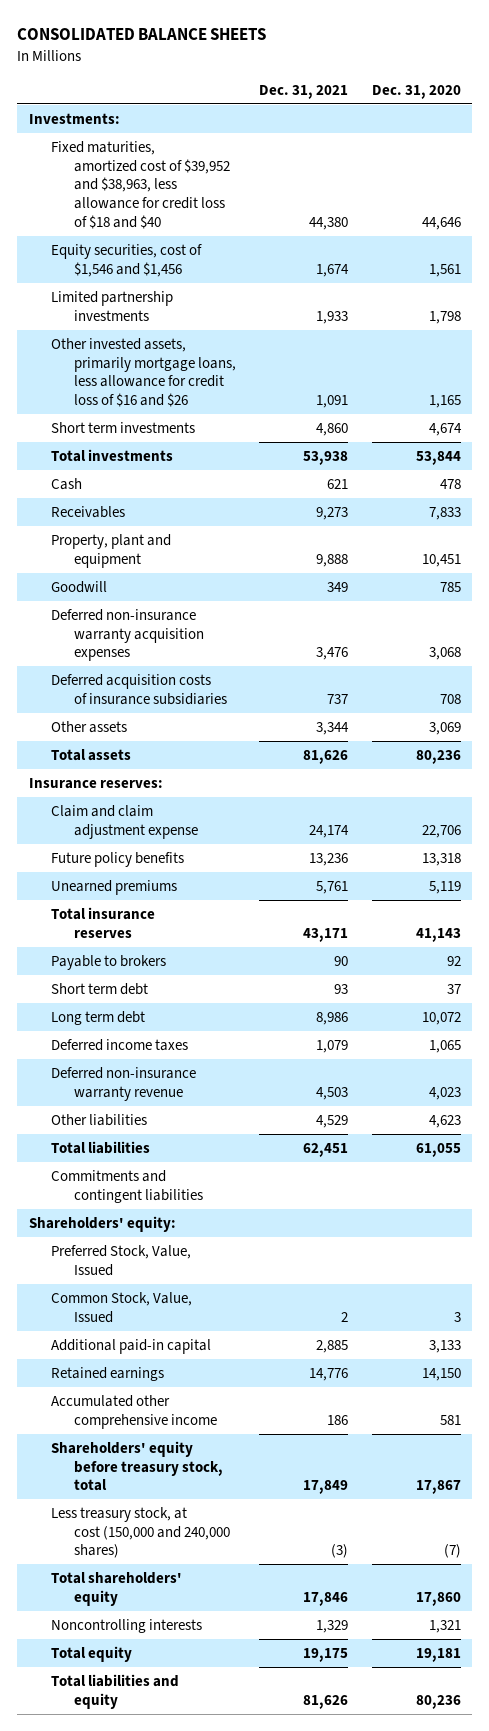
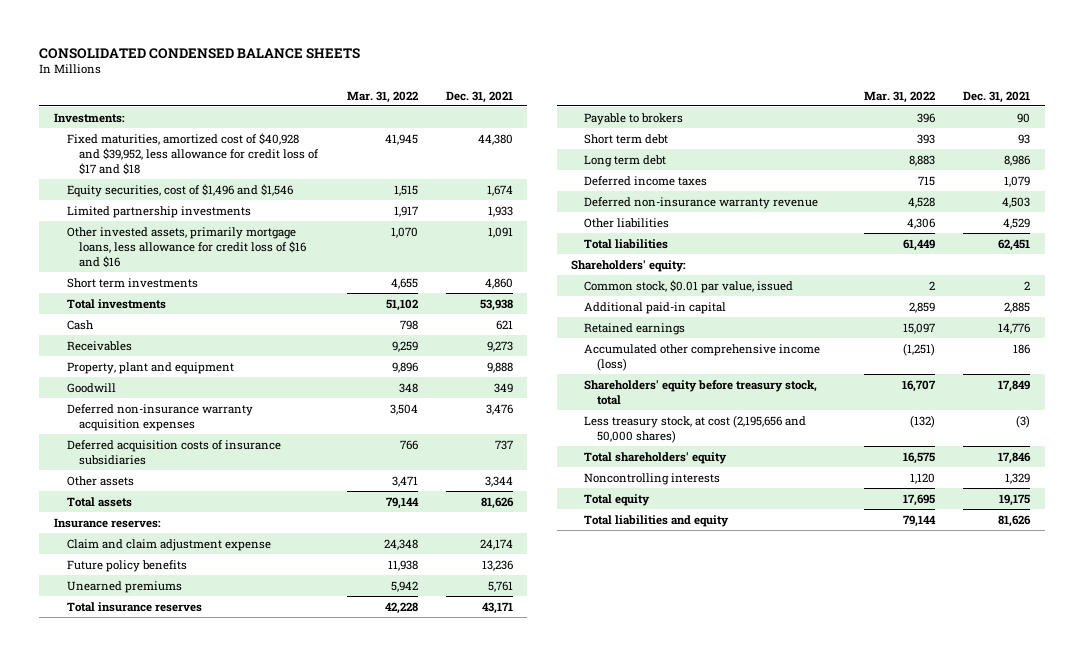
- CONSOLIDATED BALANCE SHEETS
+ CONSOLIDATED CONDENSED BALANCE SHEETS
- | Dec. 31, 2021 | Dec. 31, 2020
+ | Mar. 31, 2022 | Dec. 31, 2021
- Fixed maturities, amortized cost of $39,952 and $38,963, less allowance for credit loss of $18 and $40 | 44,380 | 44,646
- Equity securities, cost of $1,546 and $1,456 | 1,674 | 1,561
+ Fixed maturities, amortized cost of $40,928 and $39,952, less allowance for credit loss of $17 and $18 | 41,945 | 44,380
+ Equity securities, cost of $1,496 and $1,546 | 1,515 | 1,674
- Other invested assets, primarily mortgage loans, less allowance for credit loss of $16 and $26 | 1,091 | 1,165
+ Other invested assets, primarily mortgage loans, less allowance for credit loss of $16 and $16 | 1,070 | 1,091
- Commitments and contingent liabilities
- Preferred Stock, Value, Issued
- Common Stock, Value, Issued | 2 | 3
+ Common stock, $0.01 par value, issued | 2 | 2
- Accumulated other comprehensive income | 186 | 581
+ Accumulated other comprehensive income (loss) | (1,251) | 186
- Less treasury stock, at cost (150,000 and 240,000 shares) | (3) | (7)
+ Less treasury stock, at cost (2,195,656 and 50,000 shares) | (132) | (3)

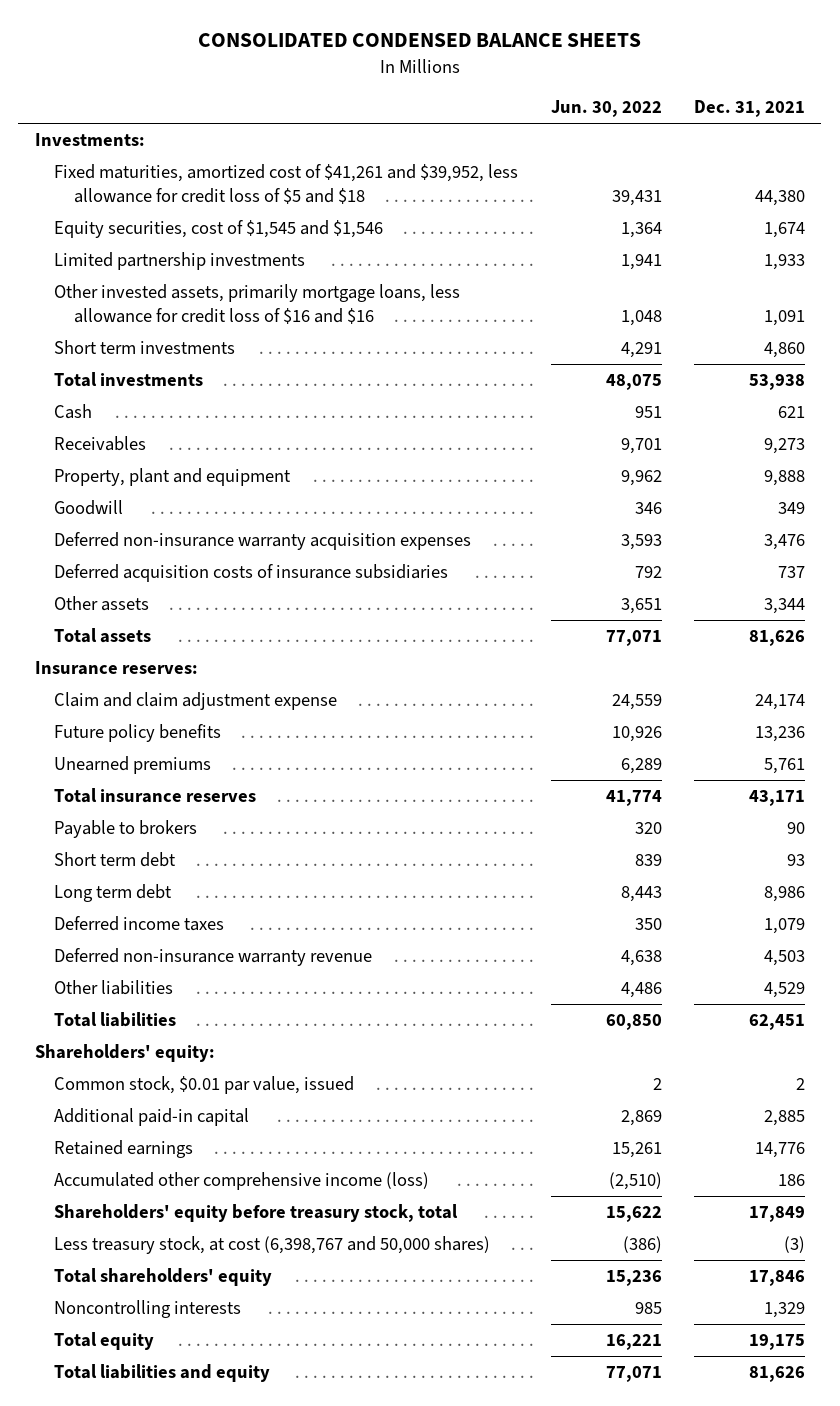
- | Mar. 31, 2022 | Dec. 31, 2021
+ | Jun. 30, 2022 | Dec. 31, 2021
- Fixed maturities, amortized cost of $40,928 and $39,952, less allowance for credit loss of $17 and $18 | 41,945 | 44,380
- Equity securities, cost of $1,496 and $1,546 | 1,515 | 1,674
+ Fixed maturities, amortized cost of $41,261 and $39,952, less allowance for credit loss of $5 and $18 | 39,431 | 44,380
+ Equity securities, cost of $1,545 and $1,546 | 1,364 | 1,674
- Less treasury stock, at cost (2,195,656 and 50,000 shares) | (132) | (3)
+ Less treasury stock, at cost (6,398,767 and 50,000 shares) | (386) | (3)

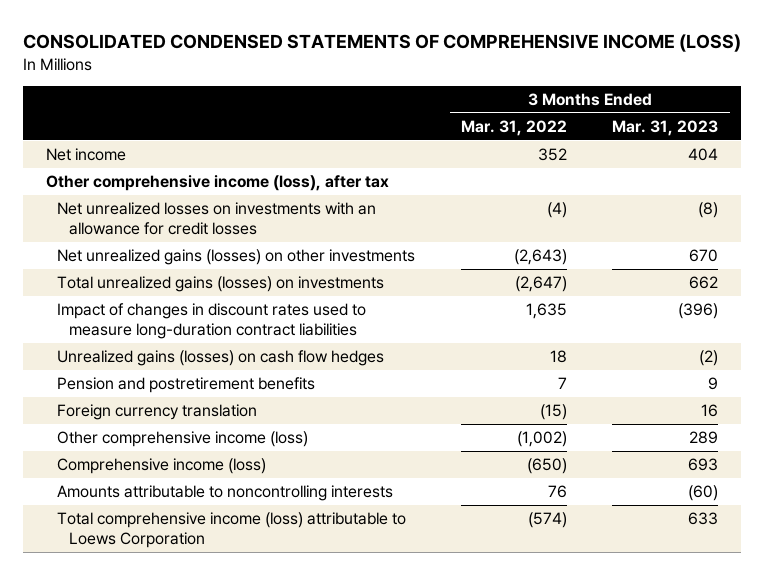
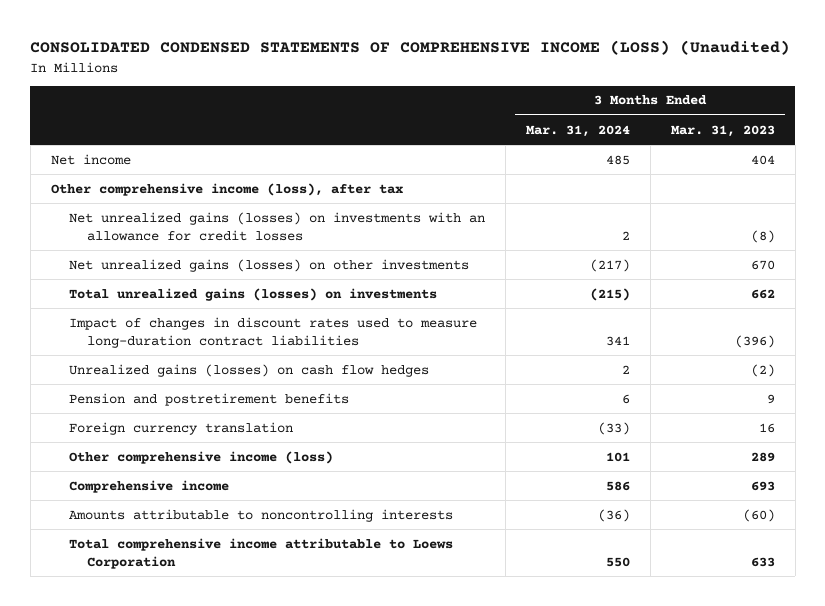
- CONSOLIDATED CONDENSED STATEMENTS OF COMPREHENSIVE INCOME (LOSS)
+ CONSOLIDATED CONDENSED STATEMENTS OF COMPREHENSIVE INCOME (LOSS) (Unaudited)
- | 3 Months Ended Mar. 31, 2022 | 3 Months Ended Mar. 31, 2023
+ | 3 Months Ended Mar. 31, 2024 | 3 Months Ended Mar. 31, 2023
- Net unrealized losses on investments with an allowance for credit losses | (4) | (8)
+ Net unrealized gains (losses) on investments with an allowance for credit losses | 2 | (8)
- Comprehensive income (loss) | (650) | 693
+ Comprehensive income | 586 | 693
- Total comprehensive income (loss) attributable to Loews Corporation | (574) | 633
+ Total comprehensive income attributable to Loews Corporation | 550 | 633

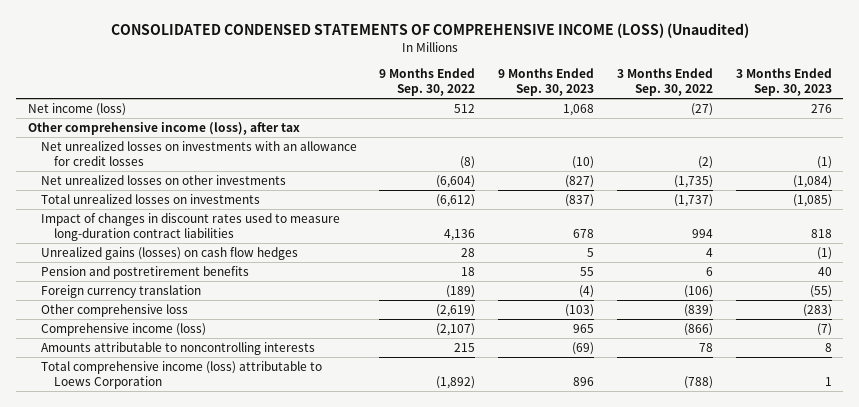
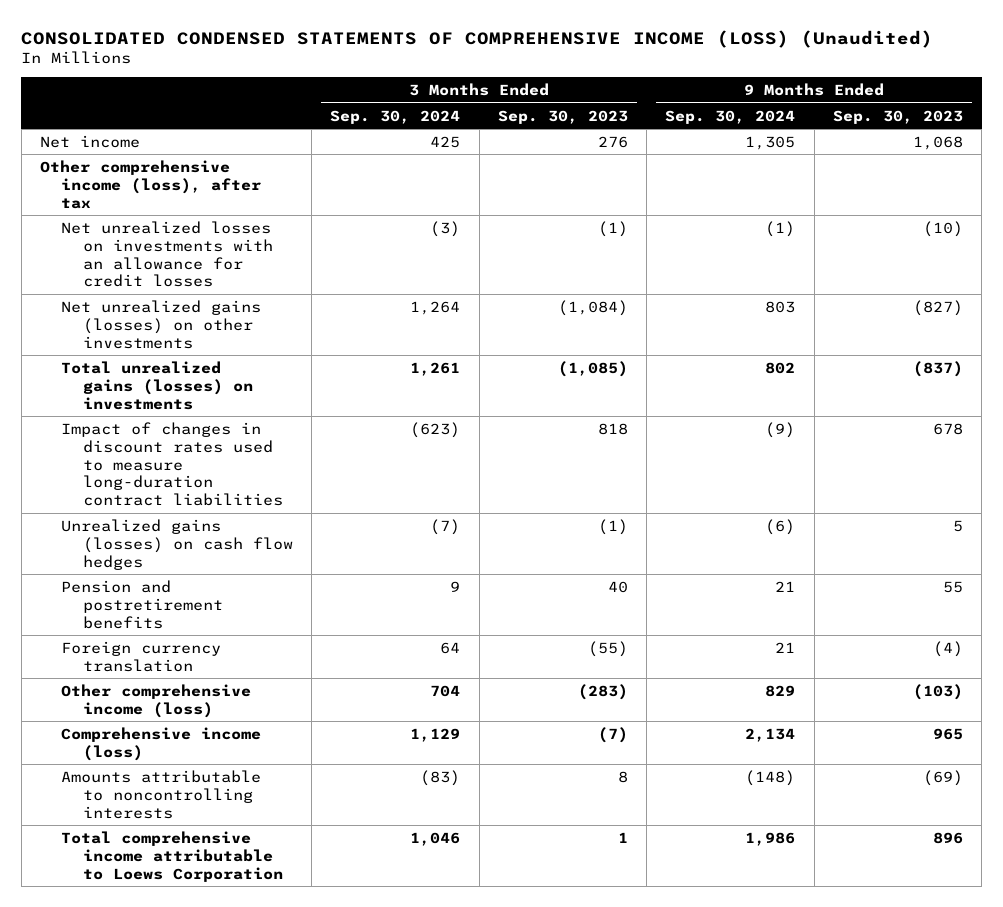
- | 9 Months Ended Sep. 30, 2022 | 9 Months Ended Sep. 30, 2023 | 3 Months Ended Sep. 30, 2022 | 3 Months Ended Sep. 30, 2023
+ | 3 Months Ended Sep. 30, 2024 | 3 Months Ended Sep. 30, 2023 | 9 Months Ended Sep. 30, 2024 | 9 Months Ended Sep. 30, 2023
- Net income (loss) | 512 | 1,068 | (27) | 276
+ Net income | 425 | 276 | 1,305 | 1,068
- Net unrealized losses on other investments | (6,604) | (827) | (1,735) | (1,084)
- Total unrealized losses on investments | (6,612) | (837) | (1,737) | (1,085)
+ Net unrealized gains (losses) on other investments | 1,264 | (1,084) | 803 | (827)
+ Total unrealized gains (losses) on investments | 1,261 | (1,085) | 802 | (837)
- Other comprehensive loss | (2,619) | (103) | (839) | (283)
+ Other comprehensive income (loss) | 704 | (283) | 829 | (103)
- Total comprehensive income (loss) attributable to Loews Corporation | (1,892) | 896 | (788) | 1
+ Total comprehensive income attributable to Loews Corporation | 1,046 | 1 | 1,986 | 896

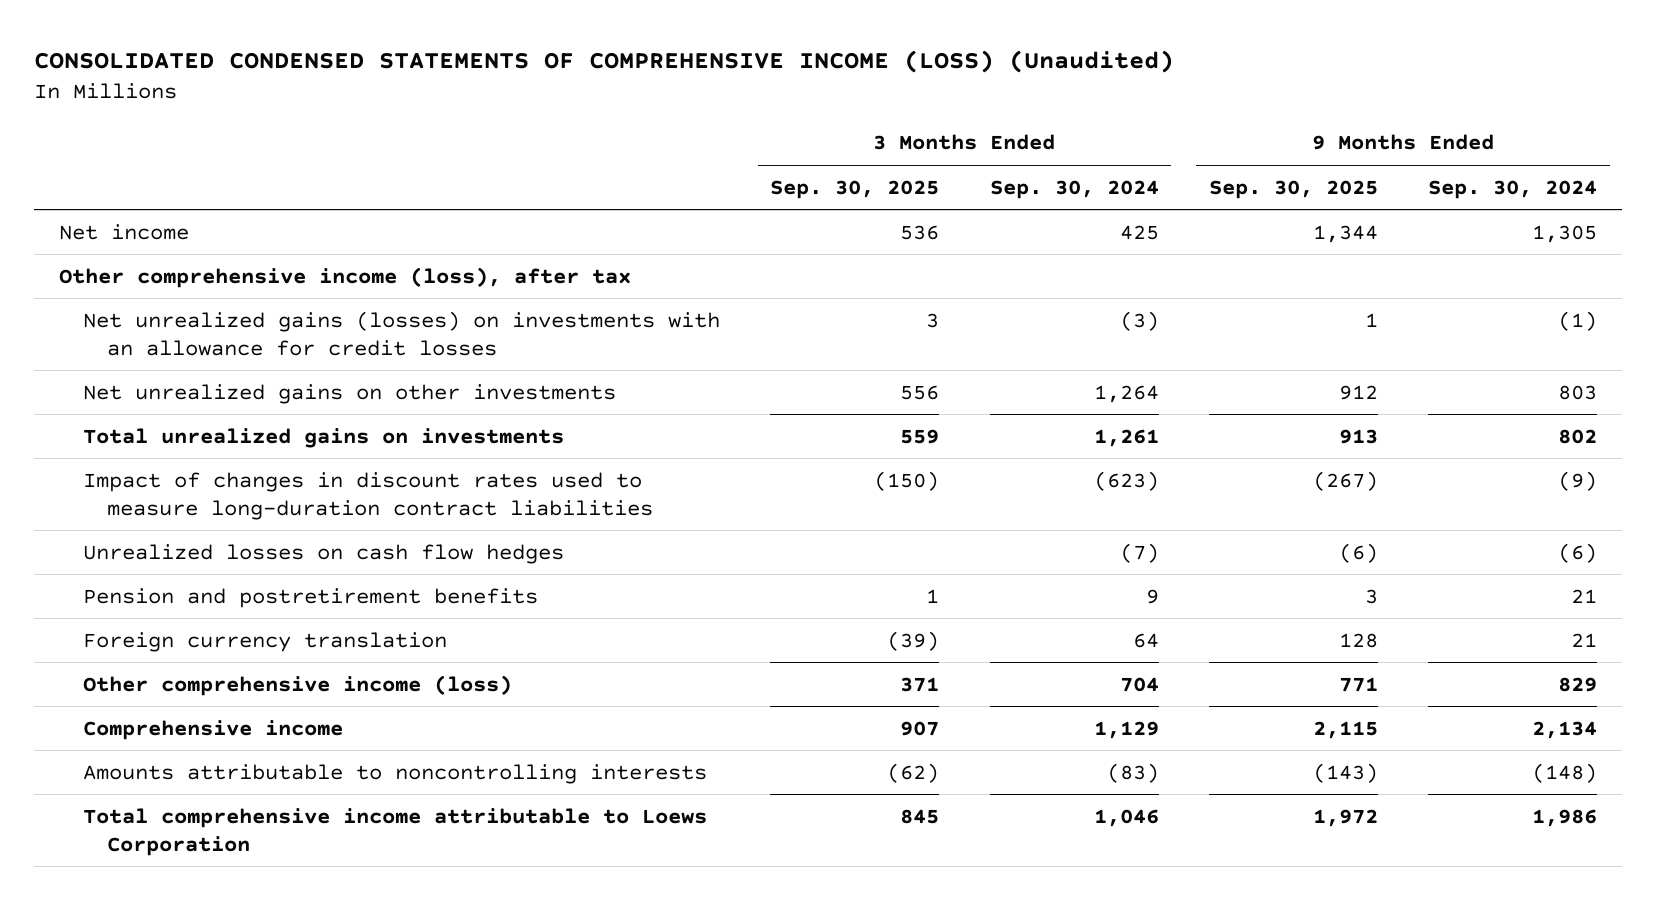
- | 3 Months Ended Sep. 30, 2024 | 3 Months Ended Sep. 30, 2023 | 9 Months Ended Sep. 30, 2024 | 9 Months Ended Sep. 30, 2023
+ | 3 Months Ended Sep. 30, 2025 | 3 Months Ended Sep. 30, 2024 | 9 Months Ended Sep. 30, 2025 | 9 Months Ended Sep. 30, 2024
- Net unrealized losses on investments with an allowance for credit losses | (3) | (1) | (1) | (10)
- Net unrealized gains (losses) on other investments | 1,264 | (1,084) | 803 | (827)
- Total unrealized gains (losses) on investments | 1,261 | (1,085) | 802 | (837)
+ Net unrealized gains (losses) on investments with an allowance for credit losses | 3 | (3) | 1 | (1)
+ Net unrealized gains on other investments | 556 | 1,264 | 912 | 803
+ Total unrealized gains on investments | 559 | 1,261 | 913 | 802
- Unrealized gains (losses) on cash flow hedges | (7) | (1) | (6) | 5
+ Unrealized losses on cash flow hedges | | (7) | (6) | (6)
- Comprehensive income (loss) | 1,129 | (7) | 2,134 | 965
+ Comprehensive income | 907 | 1,129 | 2,115 | 2,134

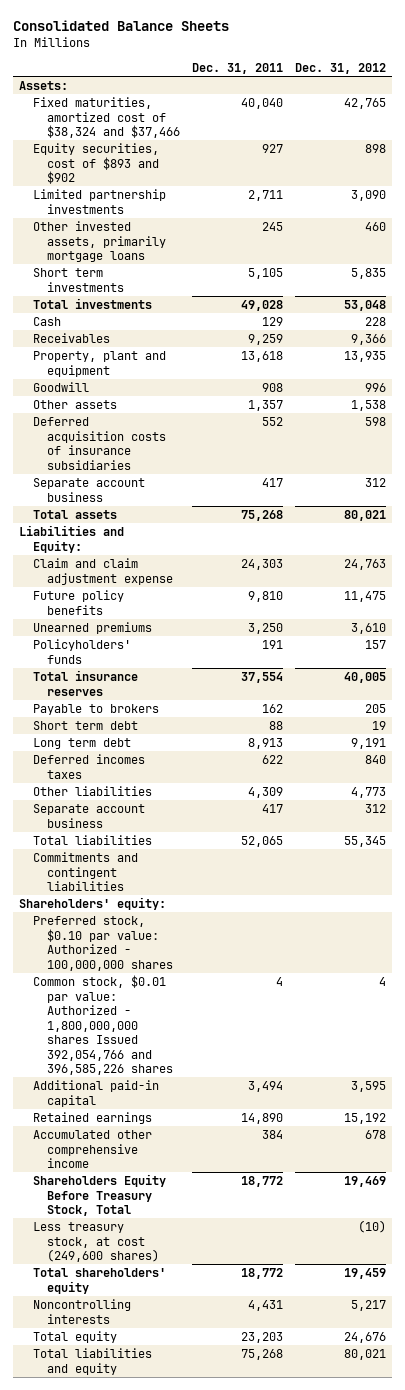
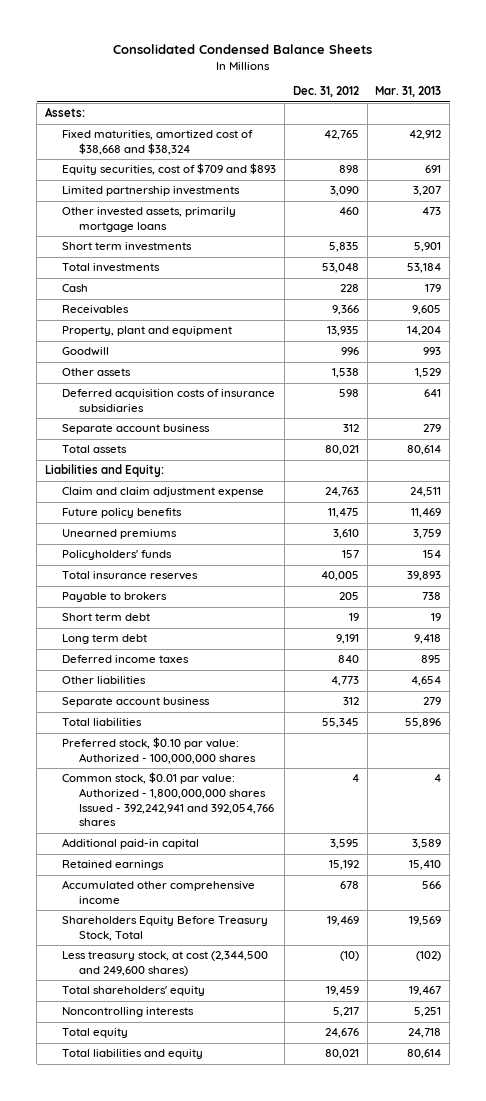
- Consolidated Balance Sheets
+ Consolidated Condensed Balance Sheets
- | Dec. 31, 2011 | Dec. 31, 2012
+ | Dec. 31, 2012 | Mar. 31, 2013
- Fixed maturities, amortized cost of $38,324 and $37,466 | 40,040 | 42,765
- Equity securities, cost of $893 and $902 | 927 | 898
+ Fixed maturities, amortized cost of $38,668 and $38,324 | 42,765 | 42,912
+ Equity securities, cost of $709 and $893 | 898 | 691
- Deferred incomes taxes | 622 | 840
+ Deferred income taxes | 840 | 895
- Commitments and contingent liabilities
- Shareholders' equity:
- Common stock, $0.01 par value: Authorized - 1,800,000,000 shares Issued 392,054,766 and 396,585,226 shares | 4 | 4
+ Common stock, $0.01 par value: Authorized - 1,800,000,000 shares Issued - 392,242,941 and 392,054,766 shares | 4 | 4
- Less treasury stock, at cost (249,600 shares) | | (10)
+ Less treasury stock, at cost (2,344,500 and 249,600 shares) | (10) | (102)

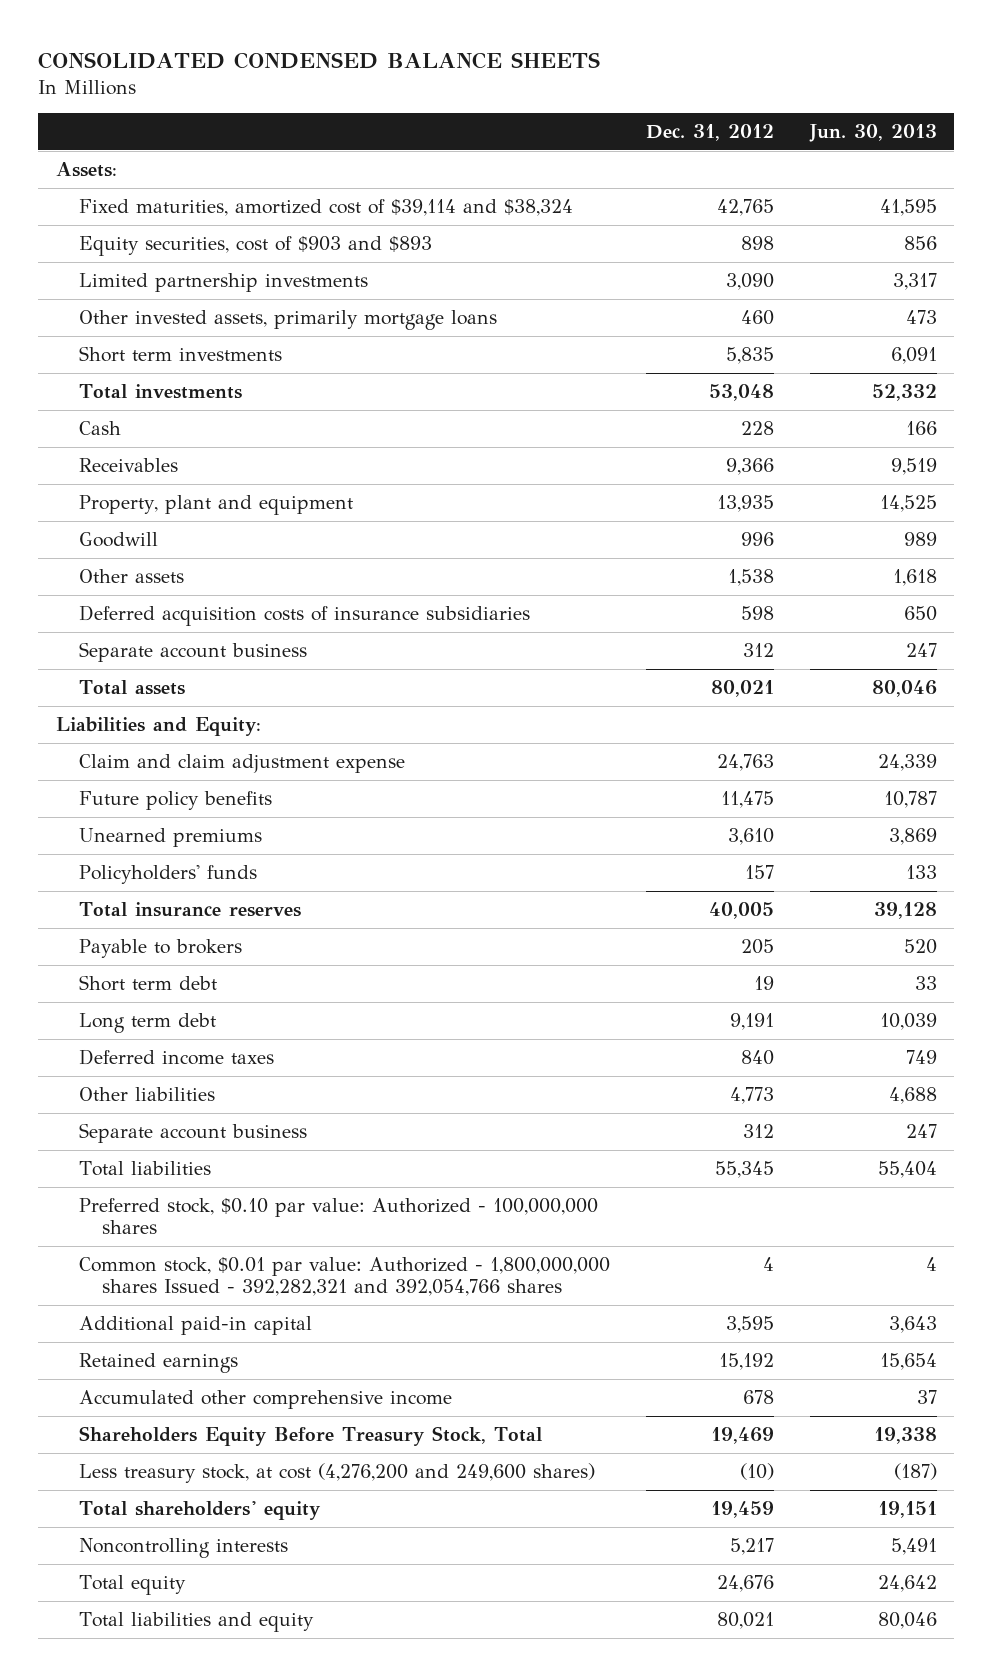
- Consolidated Condensed Balance Sheets
+ CONSOLIDATED CONDENSED BALANCE SHEETS
- | Dec. 31, 2012 | Mar. 31, 2013
+ | Dec. 31, 2012 | Jun. 30, 2013
- Fixed maturities, amortized cost of $38,668 and $38,324 | 42,765 | 42,912
- Equity securities, cost of $709 and $893 | 898 | 691
+ Fixed maturities, amortized cost of $39,114 and $38,324 | 42,765 | 41,595
+ Equity securities, cost of $903 and $893 | 898 | 856
- Common stock, $0.01 par value: Authorized - 1,800,000,000 shares Issued - 392,242,941 and 392,054,766 shares | 4 | 4
+ Common stock, $0.01 par value: Authorized - 1,800,000,000 shares Issued - 392,282,321 and 392,054,766 shares | 4 | 4
- Less treasury stock, at cost (2,344,500 and 249,600 shares) | (10) | (102)
+ Less treasury stock, at cost (4,276,200 and 249,600 shares) | (10) | (187)

